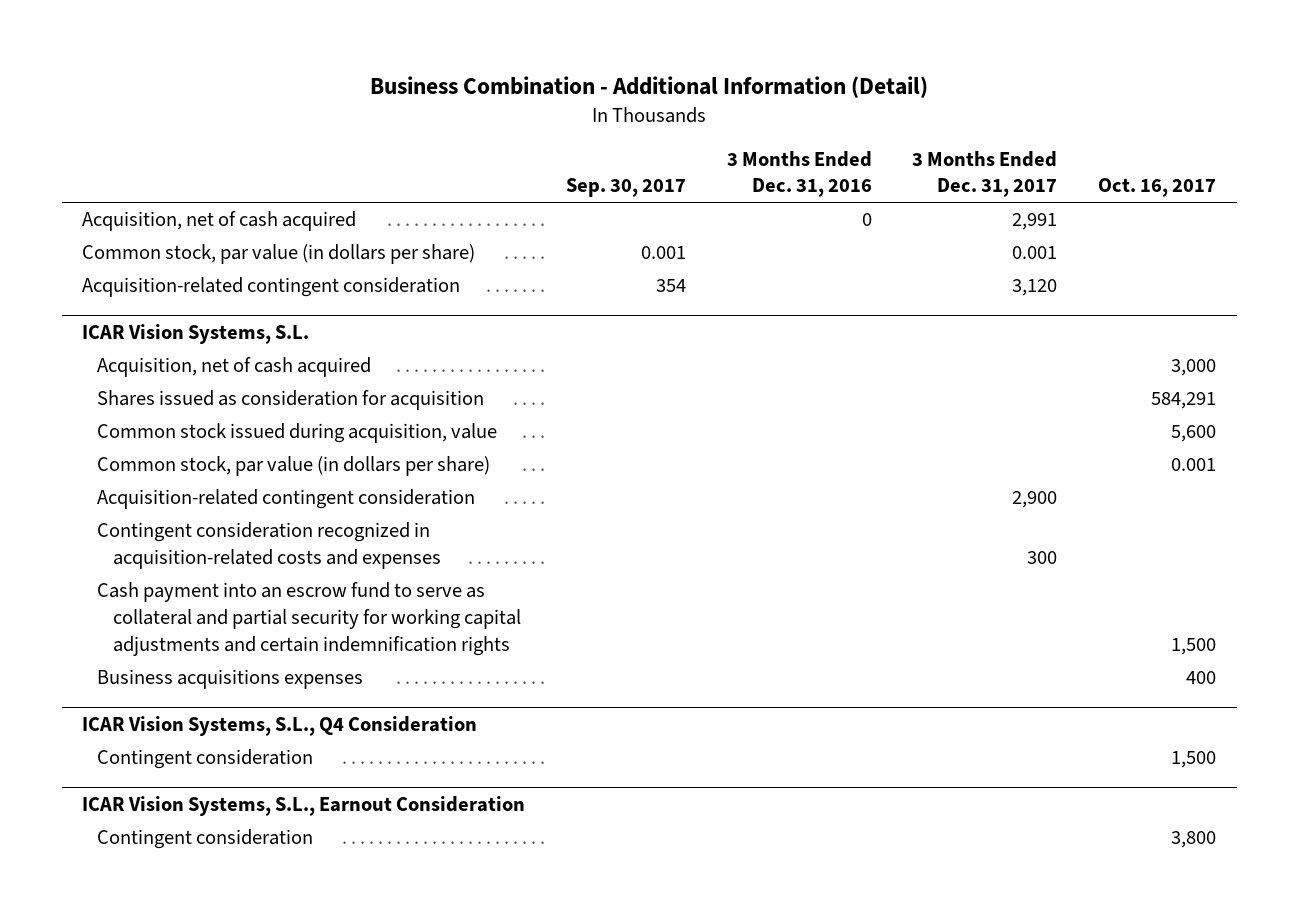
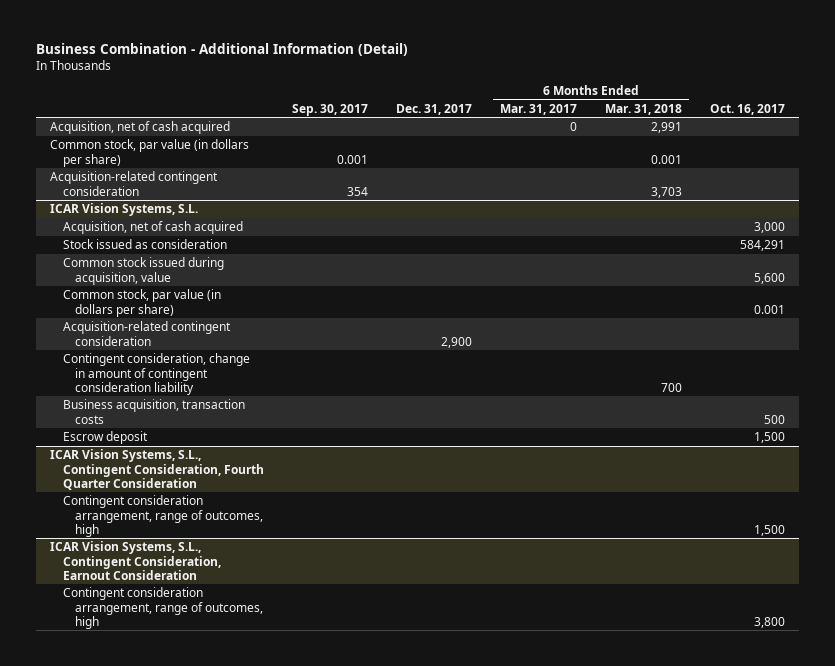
- | Sep. 30, 2017 | 3 Months Ended Dec. 31, 2016 | 3 Months Ended Dec. 31, 2017 | Oct. 16, 2017
+ | Sep. 30, 2017 | Dec. 31, 2017 | 6 Months Ended Mar. 31, 2017 | 6 Months Ended Mar. 31, 2018 | Oct. 16, 2017
@ ICAR Vision Systems, S.L.
- Shares issued as consideration for acquisition | | | | 584,291
+ Stock issued as consideration | | | | | 584,291
- Contingent consideration recognized in acquisition-related costs and expenses | | | 300 |
- Cash payment into an escrow fund to serve as collateral and partial security for working capital adjustments and certain indemnification rights | | | | 1,500
- Business acquisitions expenses | | | | 400
- ICAR Vision Systems, S.L., Q4 Consideration
- Contingent consideration | | | | 1,500
- ICAR Vision Systems, S.L., Earnout Consideration
- Contingent consideration | | | | 3,800
@ ICAR Vision Systems, S.L.
+ Contingent consideration, change in amount of contingent consideration liability | | | | 700 |
+ Business acquisition, transaction costs | | | | | 500
+ Escrow deposit | | | | | 1,500
+ ICAR Vision Systems, S.L., Contingent Consideration, Fourth Quarter Consideration
+ Contingent consideration arrangement, range of outcomes, high | | | | | 1,500
+ ICAR Vision Systems, S.L., Contingent Consideration, Earnout Consideration
+ Contingent consideration arrangement, range of outcomes, high | | | | | 3,800

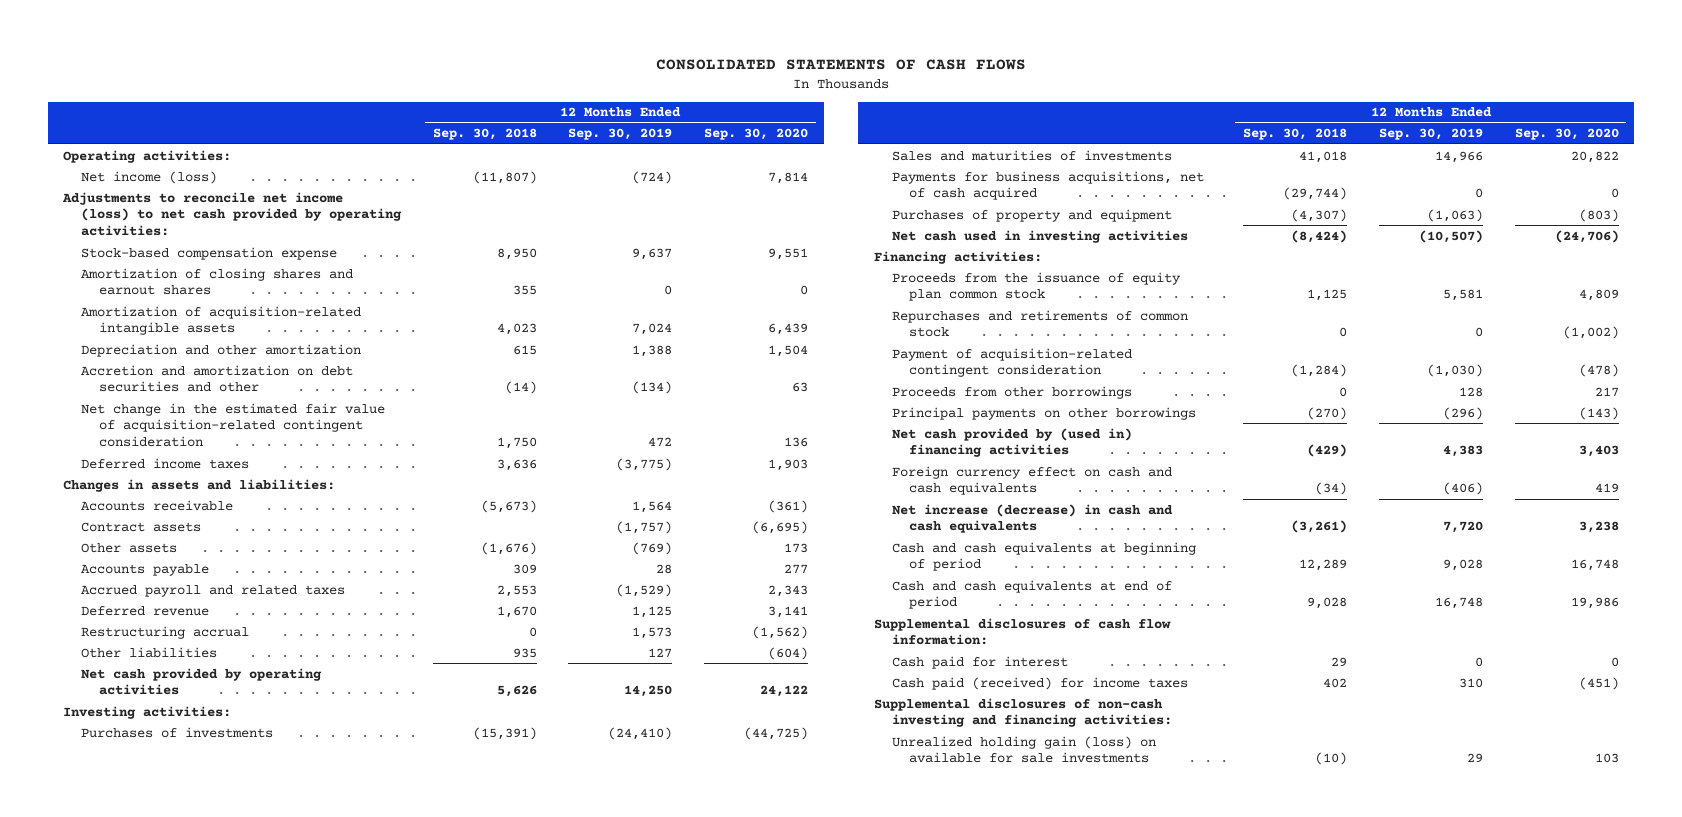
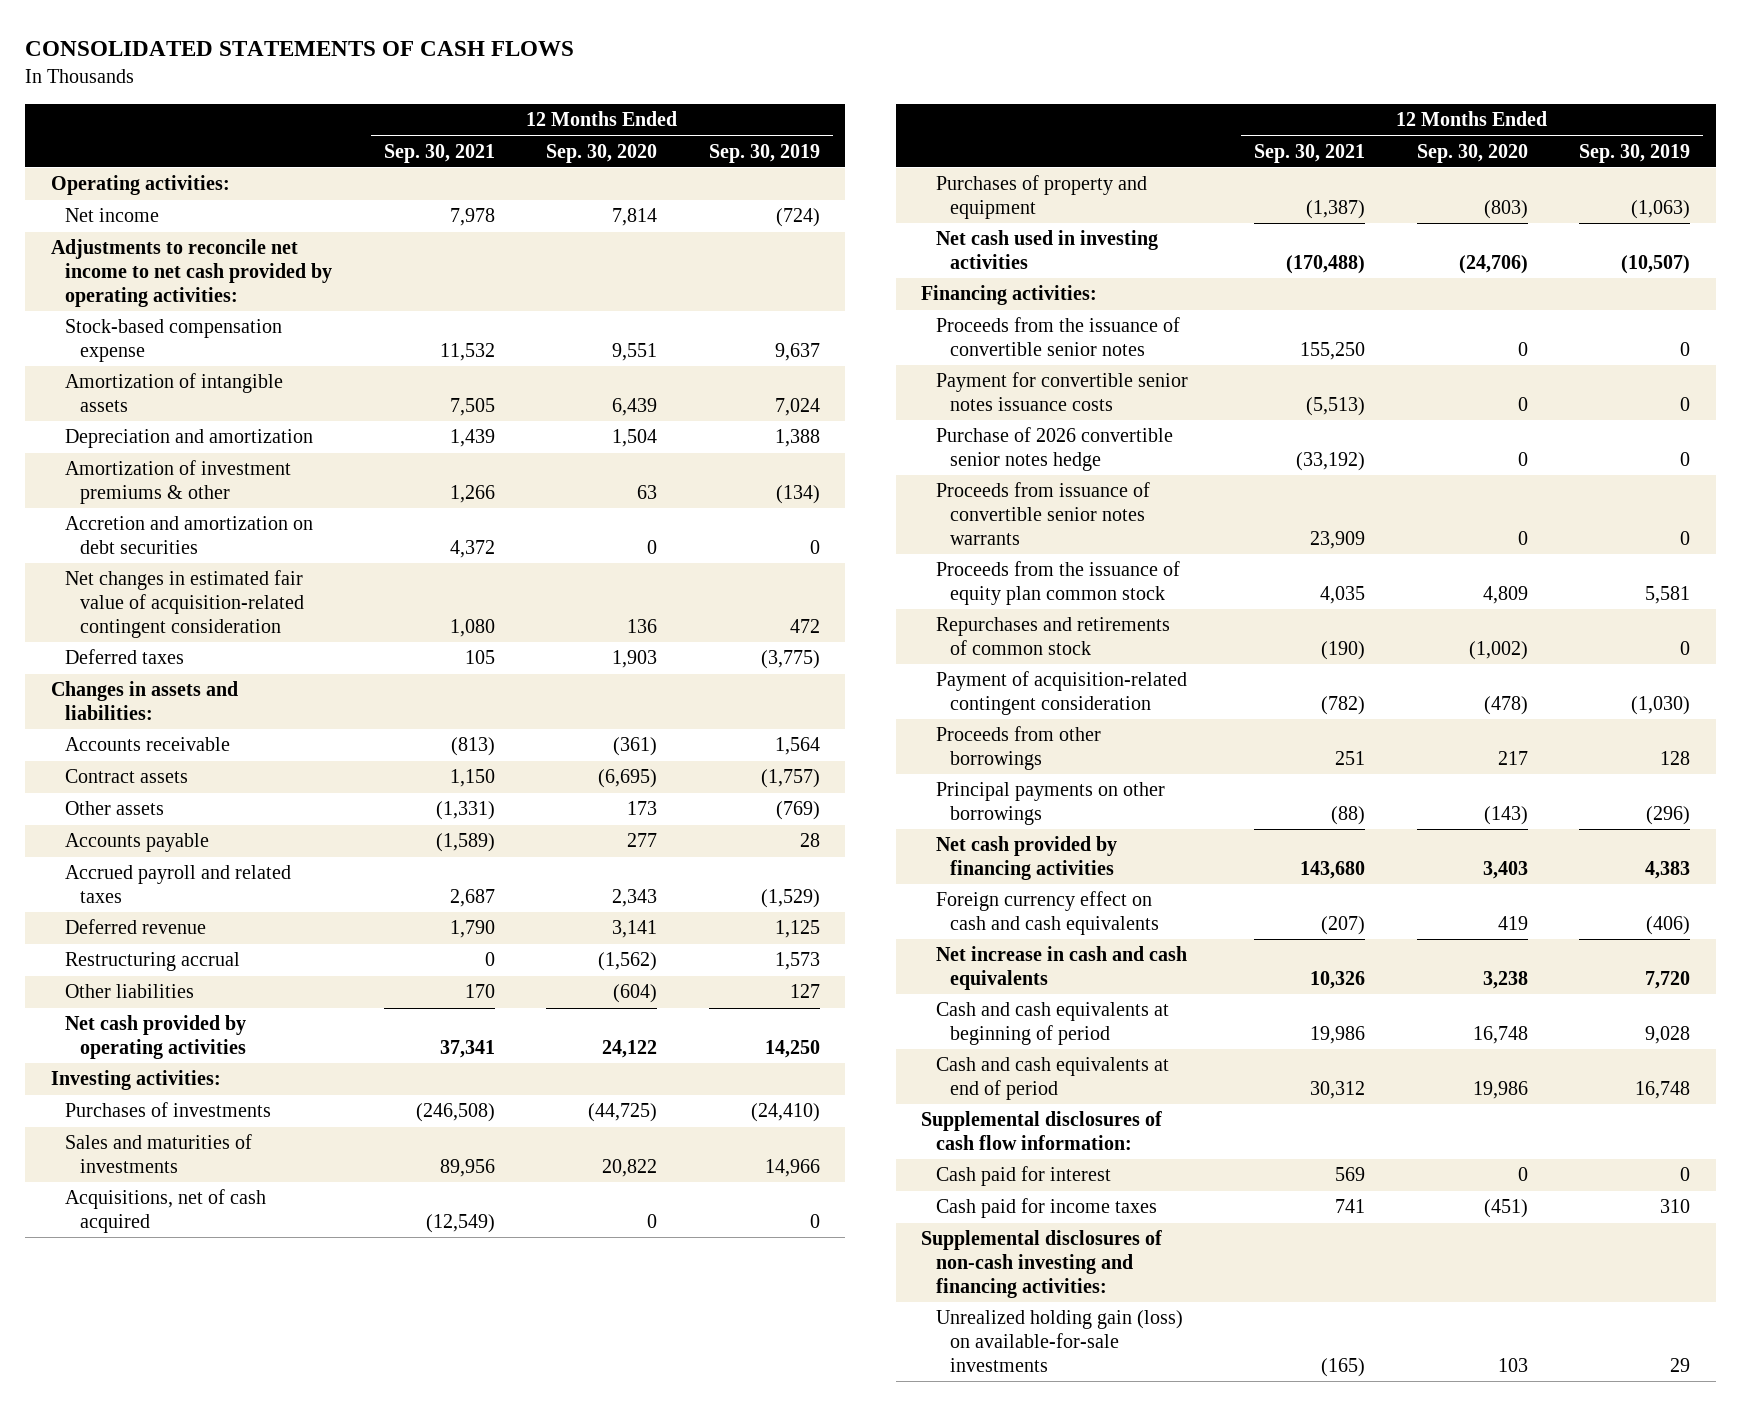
- | 12 Months Ended Sep. 30, 2018 | 12 Months Ended Sep. 30, 2019 | 12 Months Ended Sep. 30, 2020
+ | 12 Months Ended Sep. 30, 2021 | 12 Months Ended Sep. 30, 2020 | 12 Months Ended Sep. 30, 2019
- Net income (loss) | (11,807) | (724) | 7,814
- Adjustments to reconcile net income (loss) to net cash provided by operating activities:
+ Net income | 7,978 | 7,814 | (724)
+ Adjustments to reconcile net income to net cash provided by operating activities:
- Amortization of closing shares and earnout shares | 355 | 0 | 0
- Amortization of acquisition-related intangible assets | 4,023 | 7,024 | 6,439
- Depreciation and other amortization | 615 | 1,388 | 1,504
- Accretion and amortization on debt securities and other | (14) | (134) | 63
- Net change in the estimated fair value of acquisition-related contingent consideration | 1,750 | 472 | 136
- Deferred income taxes | 3,636 | (3,775) | 1,903
+ Amortization of intangible assets | 7,505 | 6,439 | 7,024
+ Depreciation and amortization | 1,439 | 1,504 | 1,388
+ Amortization of investment premiums & other | 1,266 | 63 | (134)
+ Accretion and amortization on debt securities | 4,372 | 0 | 0
+ Net changes in estimated fair value of acquisition-related contingent consideration | 1,080 | 136 | 472
+ Deferred taxes | 105 | 1,903 | (3,775)
- Payments for business acquisitions, net of cash acquired | (29,744) | 0 | 0
+ Acquisitions, net of cash acquired | (12,549) | 0 | 0
+ Proceeds from the issuance of convertible senior notes | 155,250 | 0 | 0
+ Payment for convertible senior notes issuance costs | (5,513) | 0 | 0
+ Purchase of 2026 convertible senior notes hedge | (33,192) | 0 | 0
+ Proceeds from issuance of convertible senior notes warrants | 23,909 | 0 | 0
- Net cash provided by (used in) financing activities | (429) | 4,383 | 3,403
+ Net cash provided by financing activities | 143,680 | 3,403 | 4,383
- Net increase (decrease) in cash and cash equivalents | (3,261) | 7,720 | 3,238
+ Net increase in cash and cash equivalents | 10,326 | 3,238 | 7,720
- Cash paid (received) for income taxes | 402 | 310 | (451)
+ Cash paid for income taxes | 741 | (451) | 310
- Unrealized holding gain (loss) on available for sale investments | (10) | 29 | 103
+ Unrealized holding gain (loss) on available-for-sale investments | (165) | 103 | 29

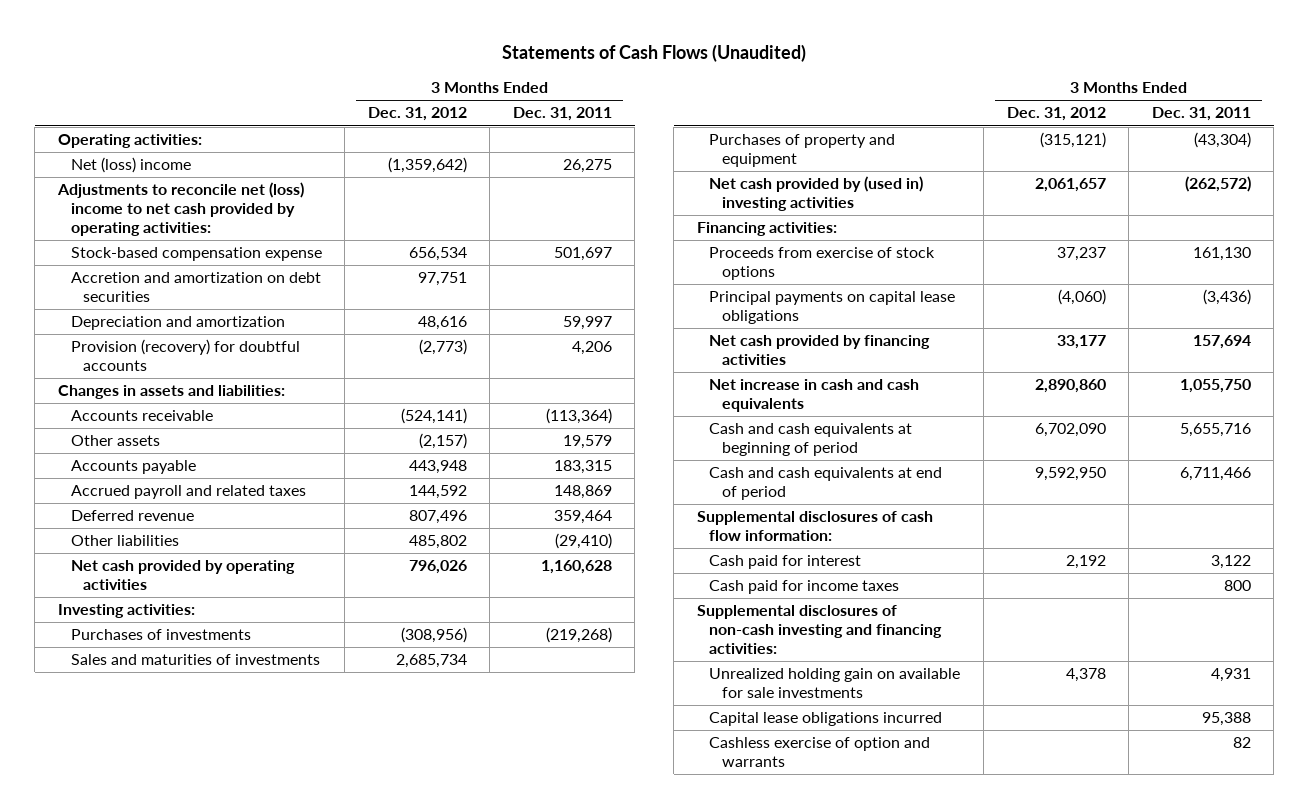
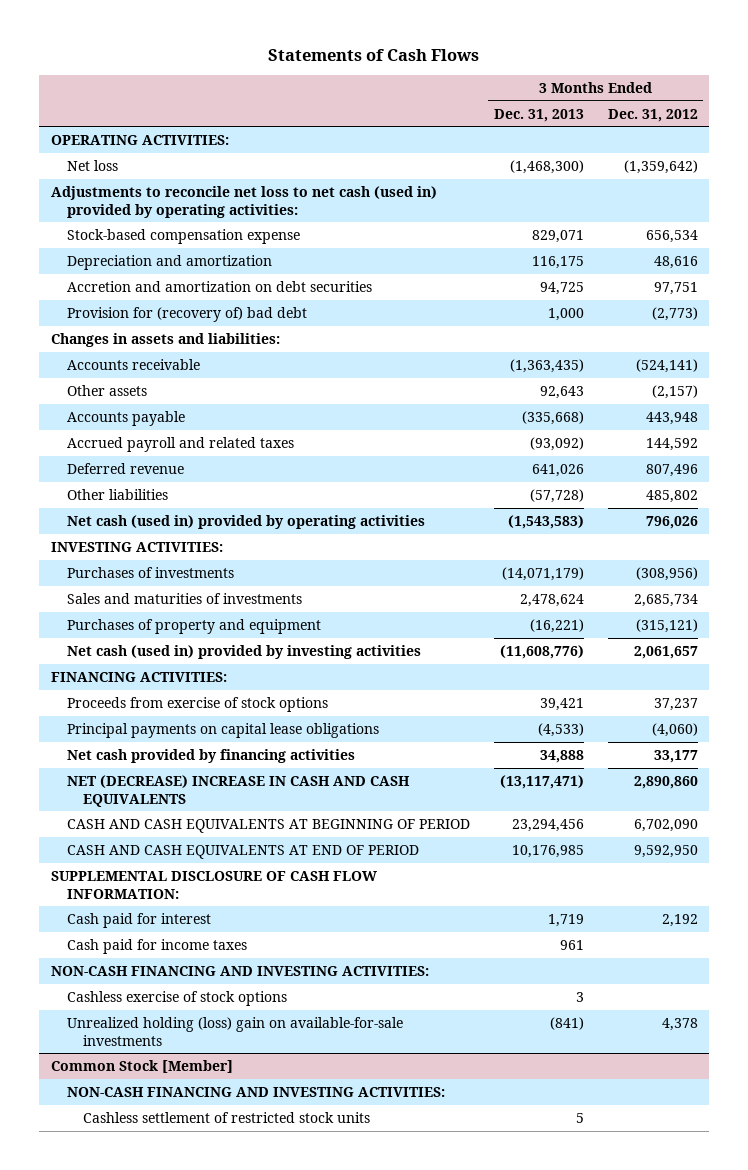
- Statements of Cash Flows (Unaudited)
+ Statements of Cash Flows
- | 3 Months Ended Dec. 31, 2012 | 3 Months Ended Dec. 31, 2011
+ | 3 Months Ended Dec. 31, 2013 | 3 Months Ended Dec. 31, 2012
- Operating activities:
- Net (loss) income | (1,359,642) | 26,275
- Adjustments to reconcile net (loss) income to net cash provided by operating activities:
+ OPERATING ACTIVITIES:
+ Net loss | (1,468,300) | (1,359,642)
+ Adjustments to reconcile net loss to net cash (used in) provided by operating activities:
- Provision (recovery) for doubtful accounts | (2,773) | 4,206
moved down: Accretion and amortization on debt securities | 94,725 | 97,751
+ Provision for (recovery of) bad debt | 1,000 | (2,773)
- Net cash provided by operating activities | 796,026 | 1,160,628
- Investing activities:
+ Net cash (used in) provided by operating activities | (1,543,583) | 796,026
+ INVESTING ACTIVITIES:
- Net cash provided by (used in) investing activities | 2,061,657 | (262,572)
- Financing activities:
+ Net cash (used in) provided by investing activities | (11,608,776) | 2,061,657
+ FINANCING ACTIVITIES:
- Net increase in cash and cash equivalents | 2,890,860 | 1,055,750
- Cash and cash equivalents at beginning of period | 6,702,090 | 5,655,716
- Cash and cash equivalents at end of period | 9,592,950 | 6,711,466
- Supplemental disclosures of cash flow information:
+ NET (DECREASE) INCREASE IN CASH AND CASH EQUIVALENTS | (13,117,471) | 2,890,860
+ CASH AND CASH EQUIVALENTS AT BEGINNING OF PERIOD | 23,294,456 | 6,702,090
+ CASH AND CASH EQUIVALENTS AT END OF PERIOD | 10,176,985 | 9,592,950
+ SUPPLEMENTAL DISCLOSURE OF CASH FLOW INFORMATION:
- Supplemental disclosures of non-cash investing and financing activities:
- Unrealized holding gain on available for sale investments | 4,378 | 4,931
- Capital lease obligations incurred | | 95,388
- Cashless exercise of option and warrants | | 82
+ NON-CASH FINANCING AND INVESTING ACTIVITIES:
+ Cashless exercise of stock options | 3 |
+ Unrealized holding (loss) gain on available-for-sale investments | (841) | 4,378
+ Common Stock [Member]
+ NON-CASH FINANCING AND INVESTING ACTIVITIES:
+ Cashless settlement of restricted stock units | 5 |

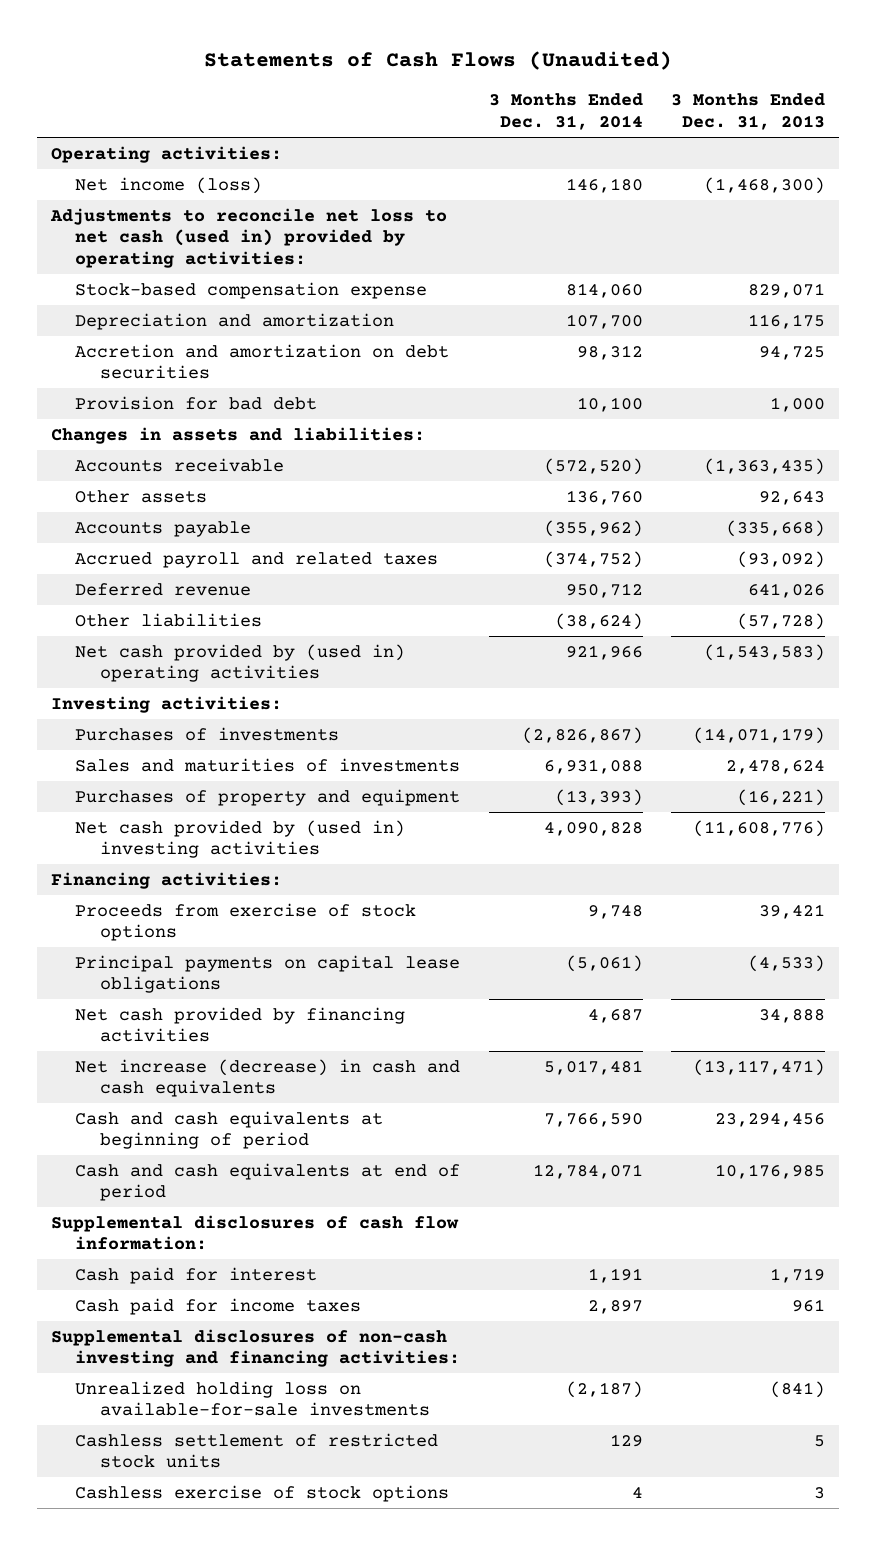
- Statements of Cash Flows
+ Statements of Cash Flows (Unaudited)
- | 3 Months Ended Dec. 31, 2013 | 3 Months Ended Dec. 31, 2012
+ | 3 Months Ended Dec. 31, 2014 | 3 Months Ended Dec. 31, 2013
- OPERATING ACTIVITIES:
- Net loss | (1,468,300) | (1,359,642)
+ Operating activities:
+ Net income (loss) | 146,180 | (1,468,300)
- Provision for (recovery of) bad debt | 1,000 | (2,773)
+ Provision for bad debt | 10,100 | 1,000
- Net cash (used in) provided by operating activities | (1,543,583) | 796,026
- INVESTING ACTIVITIES:
+ Net cash provided by (used in) operating activities | 921,966 | (1,543,583)
+ Investing activities:
- Net cash (used in) provided by investing activities | (11,608,776) | 2,061,657
- FINANCING ACTIVITIES:
+ Net cash provided by (used in) investing activities | 4,090,828 | (11,608,776)
+ Financing activities:
- NET (DECREASE) INCREASE IN CASH AND CASH EQUIVALENTS | (13,117,471) | 2,890,860
- CASH AND CASH EQUIVALENTS AT BEGINNING OF PERIOD | 23,294,456 | 6,702,090
- CASH AND CASH EQUIVALENTS AT END OF PERIOD | 10,176,985 | 9,592,950
- SUPPLEMENTAL DISCLOSURE OF CASH FLOW INFORMATION:
+ Net increase (decrease) in cash and cash equivalents | 5,017,481 | (13,117,471)
+ Cash and cash equivalents at beginning of period | 7,766,590 | 23,294,456
+ Cash and cash equivalents at end of period | 12,784,071 | 10,176,985
+ Supplemental disclosures of cash flow information:
- NON-CASH FINANCING AND INVESTING ACTIVITIES:
- Unrealized holding (loss) gain on available-for-sale investments | (841) | 4,378
- Common Stock [Member]
- NON-CASH FINANCING AND INVESTING ACTIVITIES:
+ Supplemental disclosures of non-cash investing and financing activities:
+ Unrealized holding loss on available-for-sale investments | (2,187) | (841)
moved down: Cashless exercise of stock options | 4 | 3

